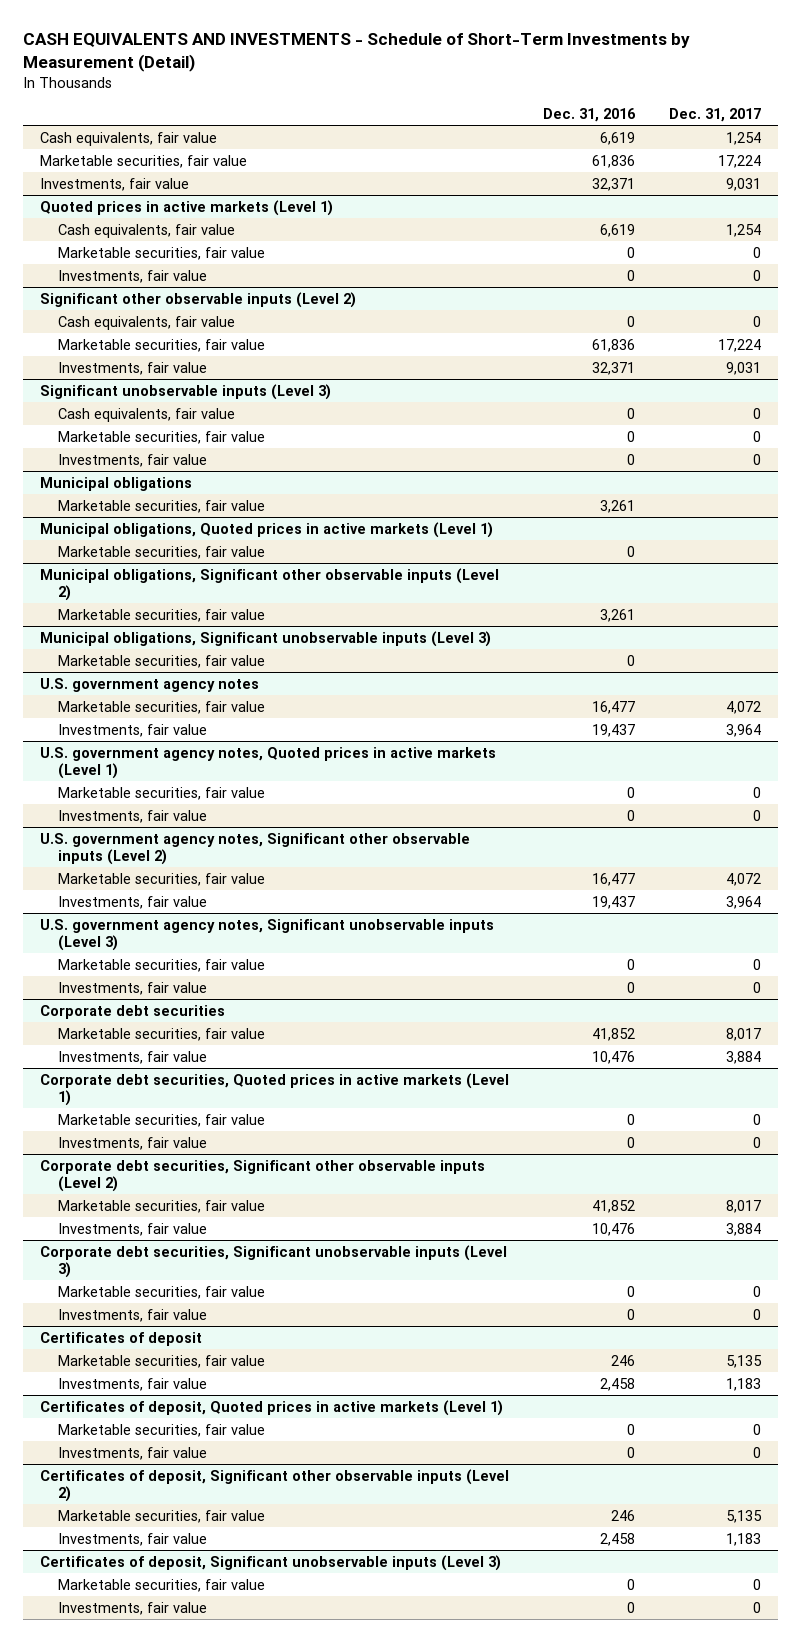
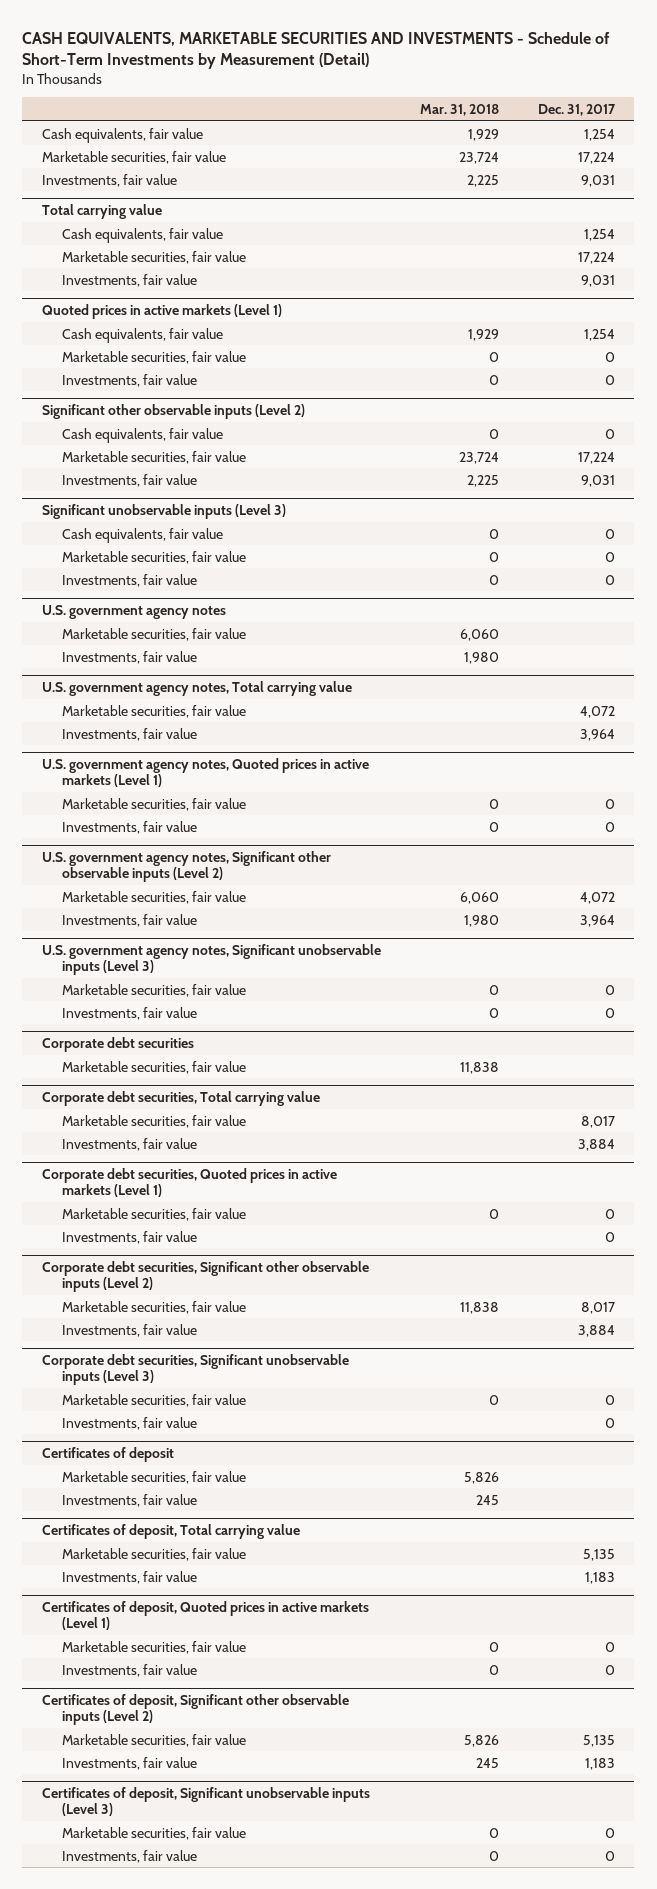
- CASH EQUIVALENTS AND INVESTMENTS - Schedule of Short-Term Investments by Measurement (Detail)
+ CASH EQUIVALENTS, MARKETABLE SECURITIES AND INVESTMENTS - Schedule of Short-Term Investments by Measurement (Detail)
- | Dec. 31, 2016 | Dec. 31, 2017
+ | Mar. 31, 2018 | Dec. 31, 2017
+ Total carrying value
+ Cash equivalents, fair value | | 1,254
+ Marketable securities, fair value | | 17,224
+ Investments, fair value | | 9,031
- Municipal obligations
- Marketable securities, fair value | 3,261 |
- Municipal obligations, Quoted prices in active markets (Level 1)
- Marketable securities, fair value | 0 |
- Municipal obligations, Significant other observable inputs (Level 2)
- Marketable securities, fair value | 3,261 |
- Municipal obligations, Significant unobservable inputs (Level 3)
- Marketable securities, fair value | 0 |
@ U.S. government agency notes
+ Marketable securities, fair value | 6,060 |
+ Investments, fair value | 1,980 |
+ U.S. government agency notes, Total carrying value
@ Corporate debt securities
+ Marketable securities, fair value | 11,838 |
+ Corporate debt securities, Total carrying value
@ Certificates of deposit
+ Marketable securities, fair value | 5,826 |
+ Investments, fair value | 245 |
+ Certificates of deposit, Total carrying value

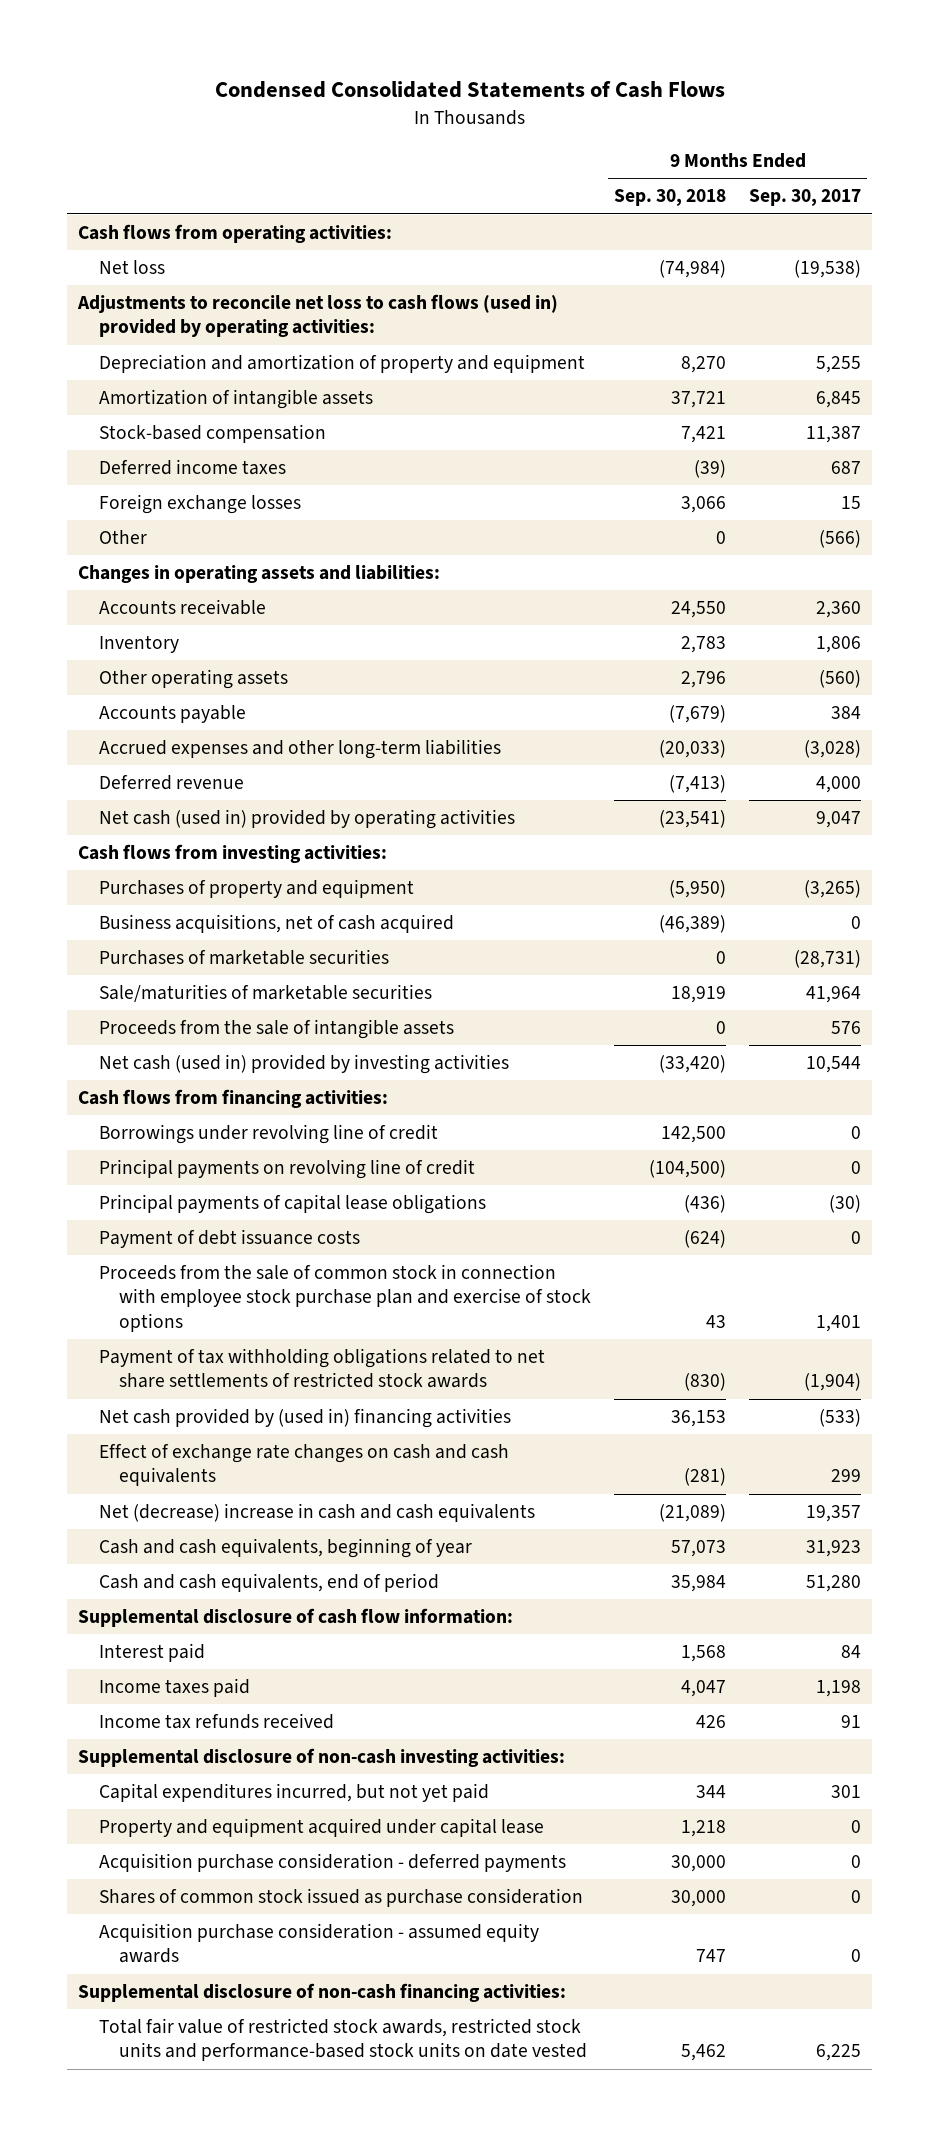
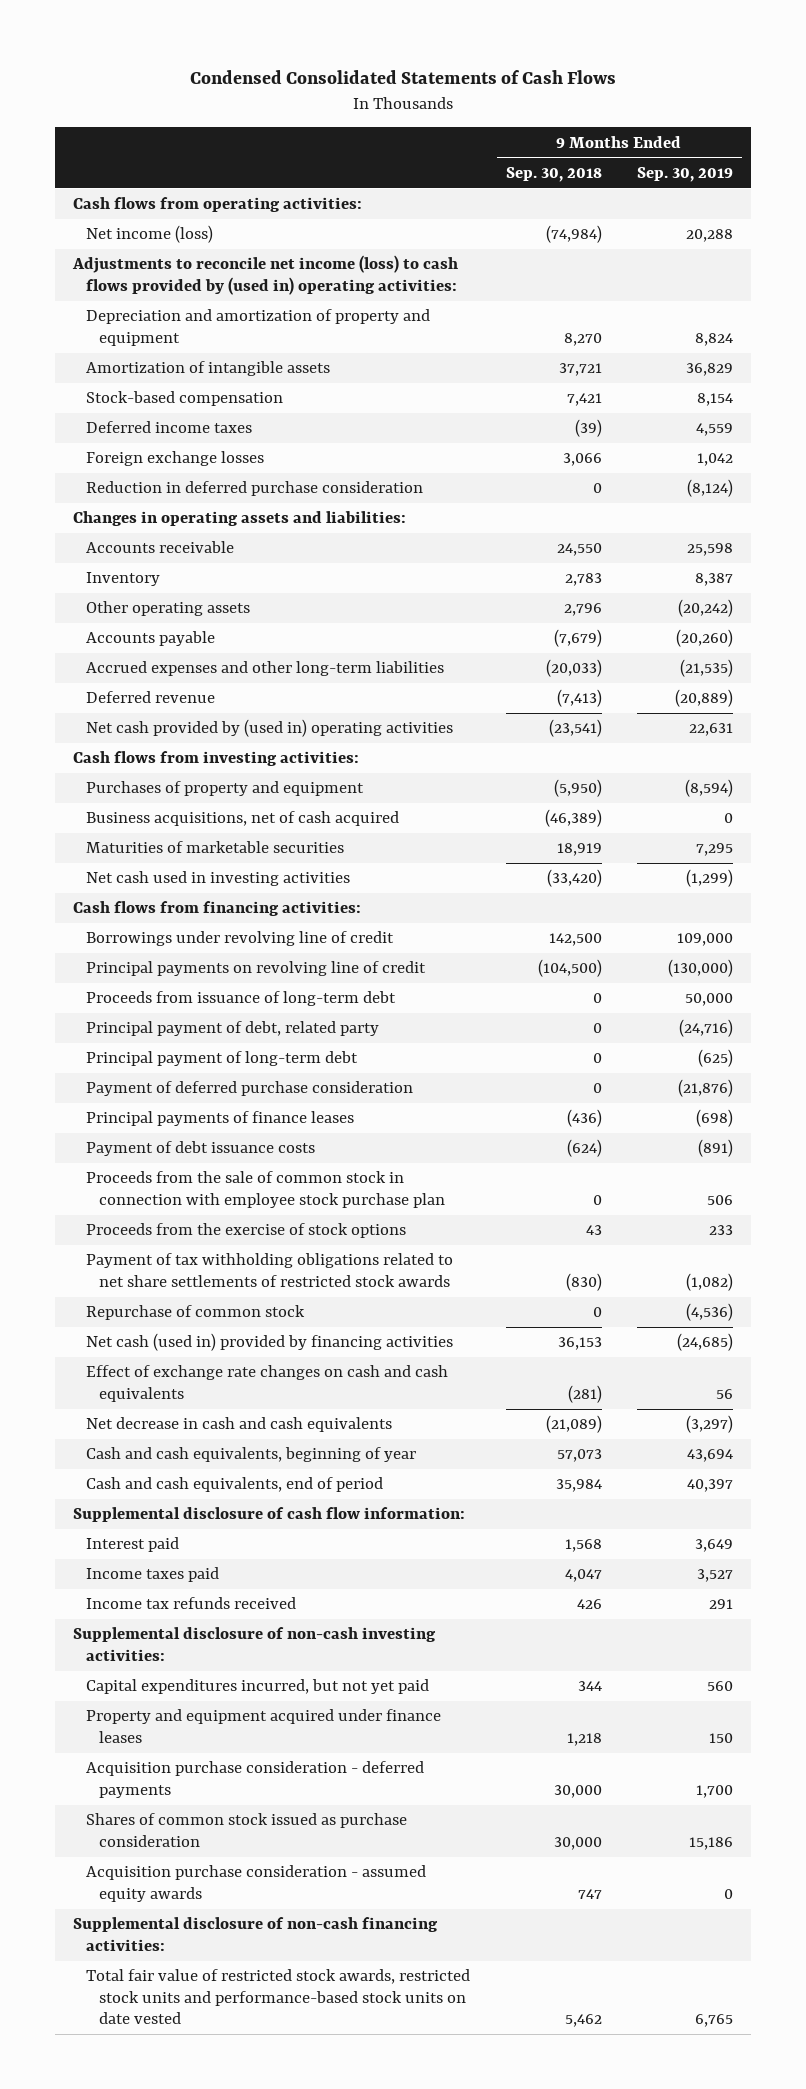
- | 9 Months Ended Sep. 30, 2018 | 9 Months Ended Sep. 30, 2017
+ | 9 Months Ended Sep. 30, 2018 | 9 Months Ended Sep. 30, 2019
- Net loss | (74,984) | (19,538)
- Adjustments to reconcile net loss to cash flows (used in) provided by operating activities:
+ Net income (loss) | (74,984) | 20,288
+ Adjustments to reconcile net income (loss) to cash flows provided by (used in) operating activities:
- Other | 0 | (566)
+ Reduction in deferred purchase consideration | 0 | (8,124)
- Net cash (used in) provided by operating activities | (23,541) | 9,047
+ Net cash provided by (used in) operating activities | (23,541) | 22,631
- Purchases of marketable securities | 0 | (28,731)
- Sale/maturities of marketable securities | 18,919 | 41,964
- Proceeds from the sale of intangible assets | 0 | 576
- Net cash (used in) provided by investing activities | (33,420) | 10,544
+ Maturities of marketable securities | 18,919 | 7,295
+ Net cash used in investing activities | (33,420) | (1,299)
- Principal payments of capital lease obligations | (436) | (30)
+ Proceeds from issuance of long-term debt | 0 | 50,000
+ Principal payment of debt, related party | 0 | (24,716)
+ Principal payment of long-term debt | 0 | (625)
+ Payment of deferred purchase consideration | 0 | (21,876)
+ Principal payments of finance leases | (436) | (698)
- Proceeds from the sale of common stock in connection with employee stock purchase plan and exercise of stock options | 43 | 1,401
+ Proceeds from the sale of common stock in connection with employee stock purchase plan | 0 | 506
+ Proceeds from the exercise of stock options | 43 | 233
- Net cash provided by (used in) financing activities | 36,153 | (533)
+ Repurchase of common stock | 0 | (4,536)
+ Net cash (used in) provided by financing activities | 36,153 | (24,685)
- Net (decrease) increase in cash and cash equivalents | (21,089) | 19,357
+ Net decrease in cash and cash equivalents | (21,089) | (3,297)
- Property and equipment acquired under capital lease | 1,218 | 0
+ Property and equipment acquired under finance leases | 1,218 | 150

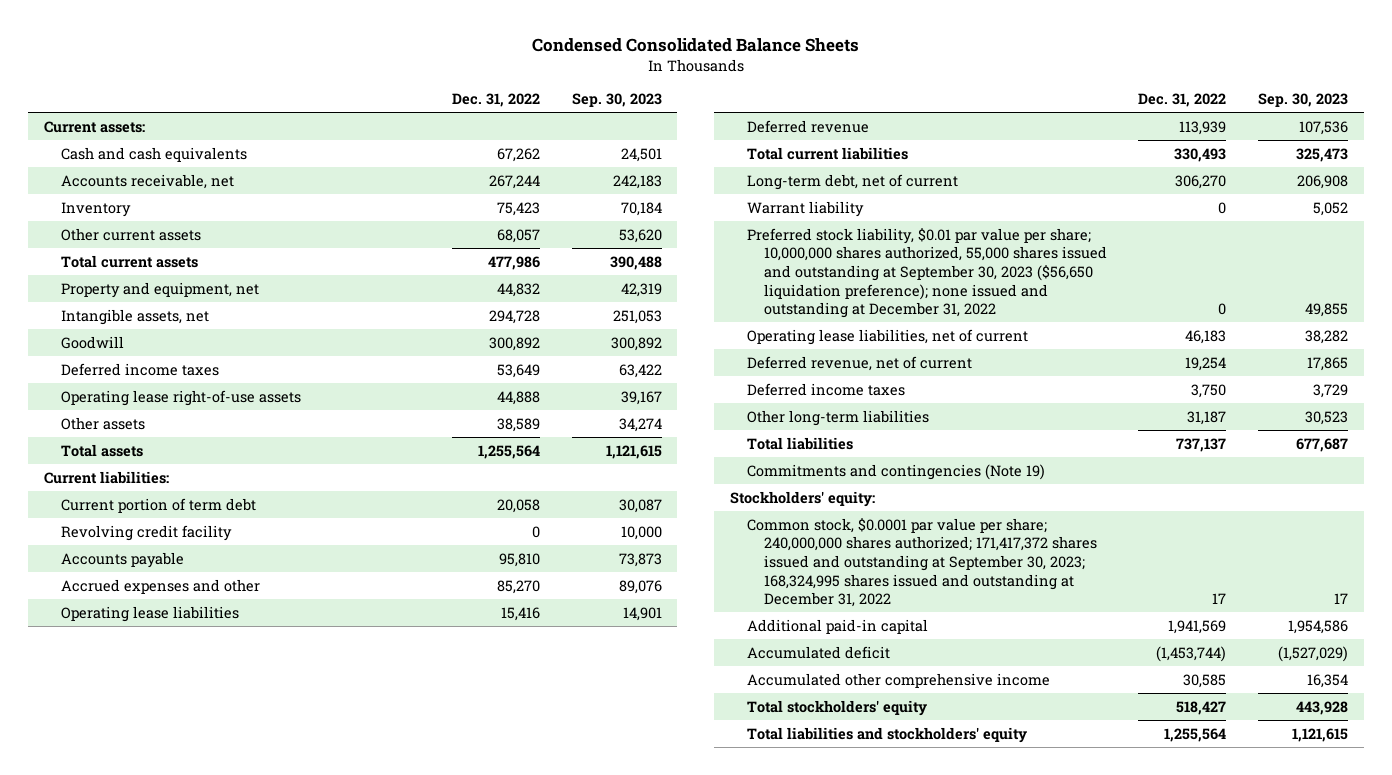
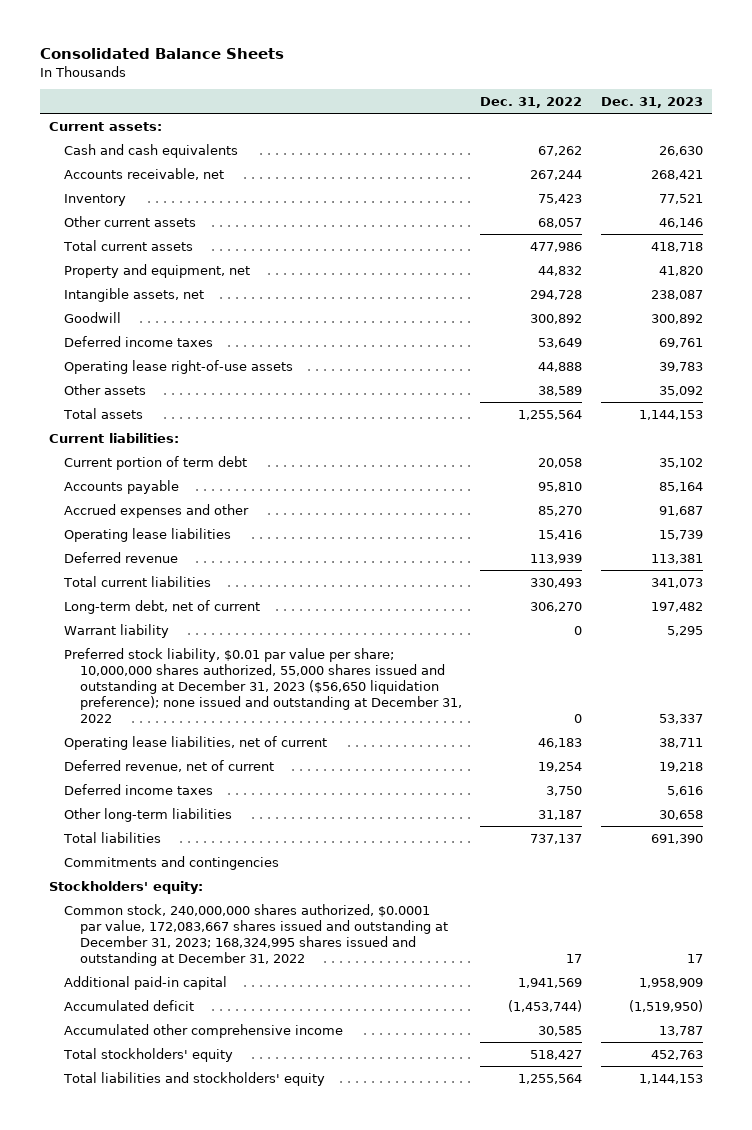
- Condensed Consolidated Balance Sheets
+ Consolidated Balance Sheets
- | Dec. 31, 2022 | Sep. 30, 2023
+ | Dec. 31, 2022 | Dec. 31, 2023
- Revolving credit facility | 0 | 10,000
- Preferred stock liability, $0.01 par value per share; 10,000,000 shares authorized, 55,000 shares issued and outstanding at September 30, 2023 ($56,650 liquidation preference); none issued and outstanding at December 31, 2022 | 0 | 49,855
+ Preferred stock liability, $0.01 par value per share; 10,000,000 shares authorized, 55,000 shares issued and outstanding at December 31, 2023 ($56,650 liquidation preference); none issued and outstanding at December 31, 2022 | 0 | 53,337
- Commitments and contingencies (Note 19)
+ Commitments and contingencies
- Common stock, $0.0001 par value per share; 240,000,000 shares authorized; 171,417,372 shares issued and outstanding at September 30, 2023; 168,324,995 shares issued and outstanding at December 31, 2022 | 17 | 17
+ Common stock, 240,000,000 shares authorized, $0.0001 par value, 172,083,667 shares issued and outstanding at December 31, 2023; 168,324,995 shares issued and outstanding at December 31, 2022 | 17 | 17

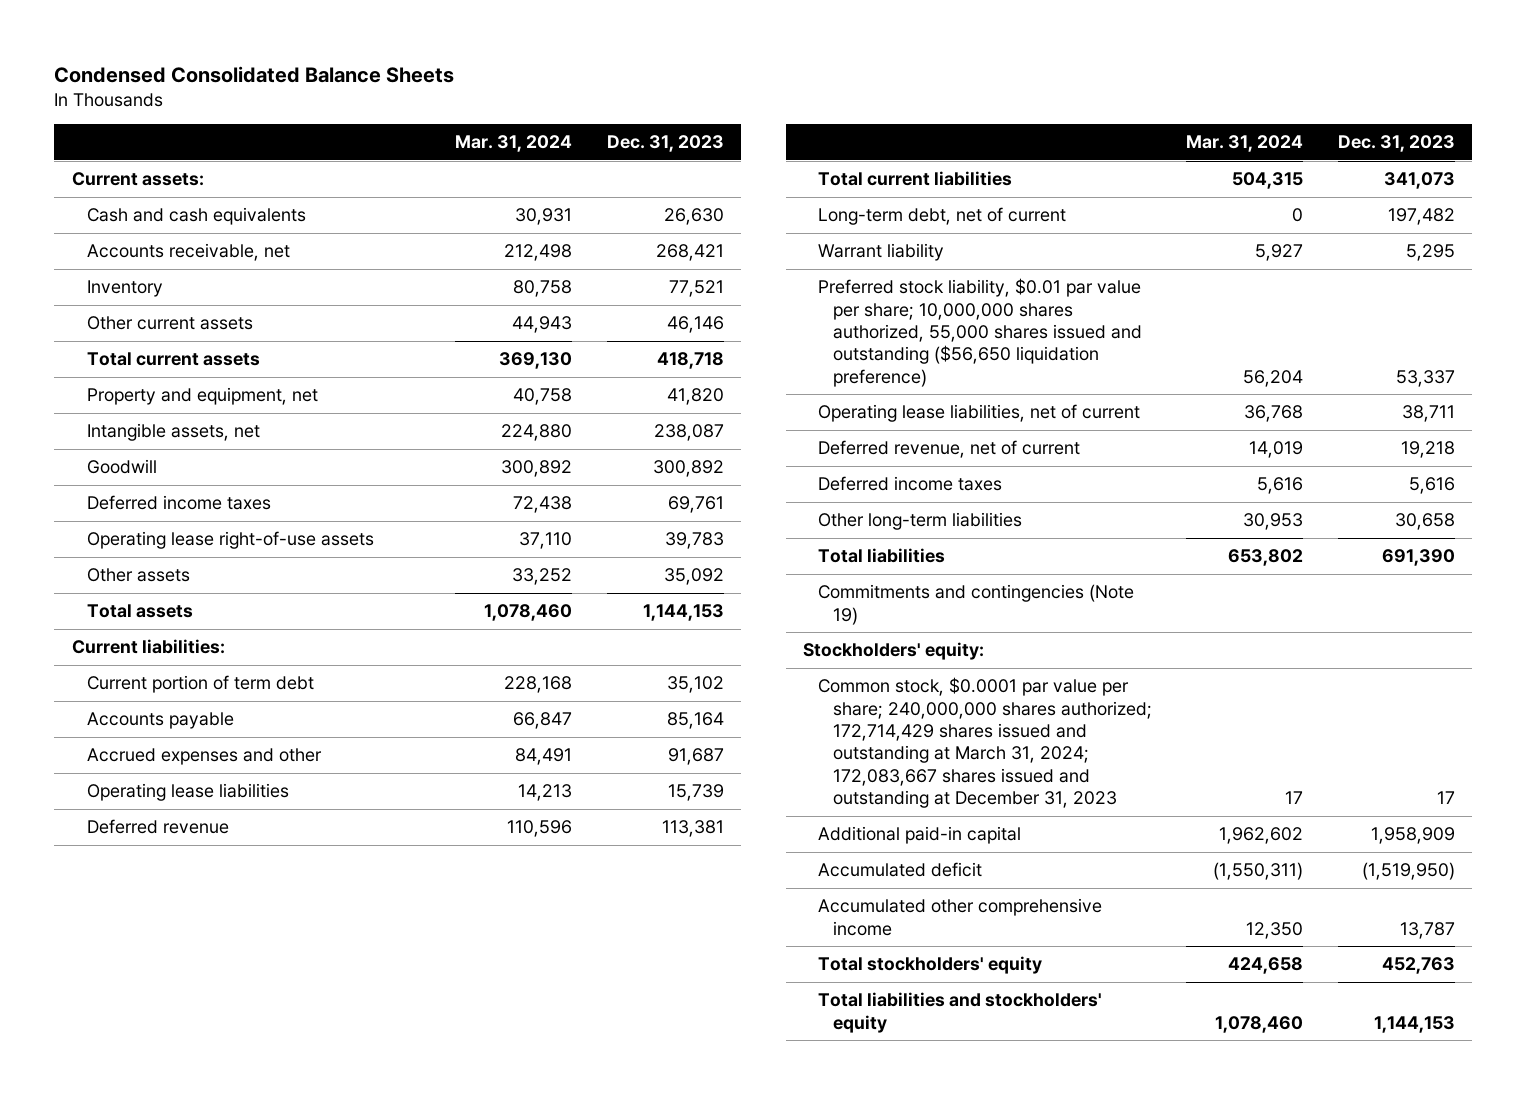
- Consolidated Balance Sheets
+ Condensed Consolidated Balance Sheets
- | Dec. 31, 2022 | Dec. 31, 2023
+ | Mar. 31, 2024 | Dec. 31, 2023
- Preferred stock liability, $0.01 par value per share; 10,000,000 shares authorized, 55,000 shares issued and outstanding at December 31, 2023 ($56,650 liquidation preference); none issued and outstanding at December 31, 2022 | 0 | 53,337
+ Preferred stock liability, $0.01 par value per share; 10,000,000 shares authorized, 55,000 shares issued and outstanding ($56,650 liquidation preference) | 56,204 | 53,337
- Commitments and contingencies
+ Commitments and contingencies (Note 19)
- Common stock, 240,000,000 shares authorized, $0.0001 par value, 172,083,667 shares issued and outstanding at December 31, 2023; 168,324,995 shares issued and outstanding at December 31, 2022 | 17 | 17
+ Common stock, $0.0001 par value per share; 240,000,000 shares authorized; 172,714,429 shares issued and outstanding at March 31, 2024; 172,083,667 shares issued and outstanding at December 31, 2023 | 17 | 17

